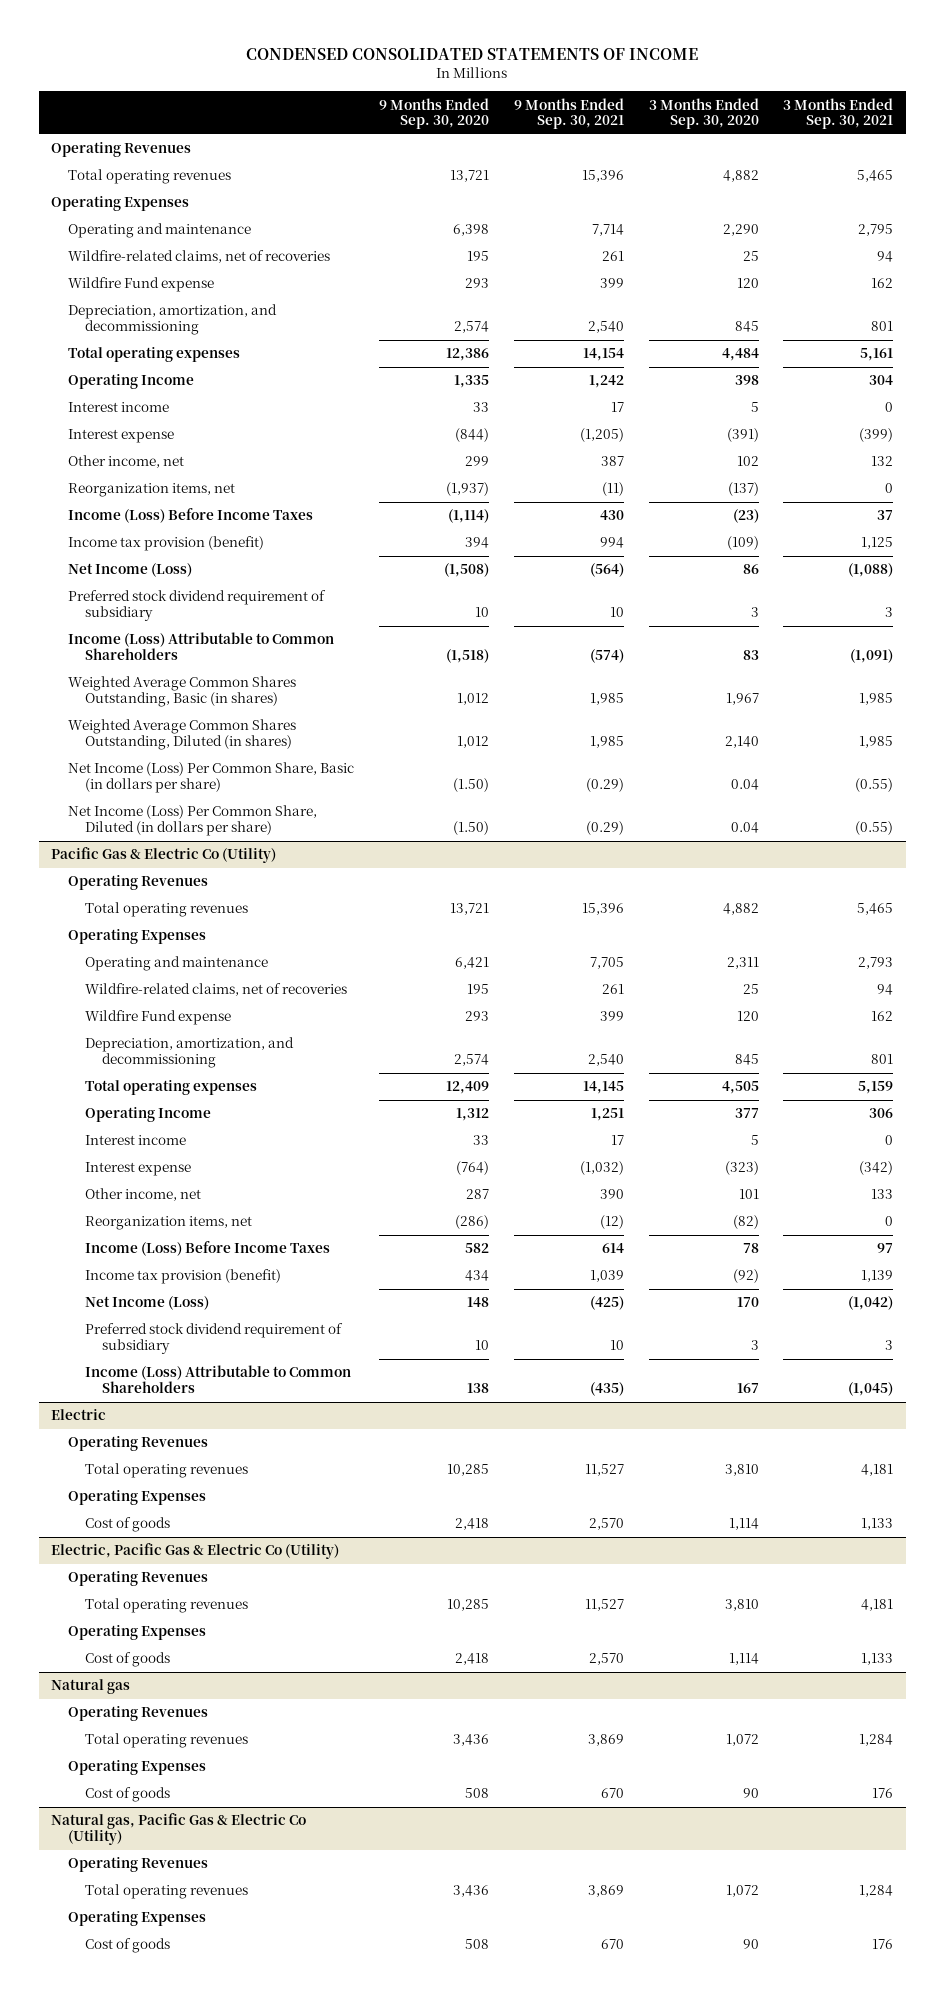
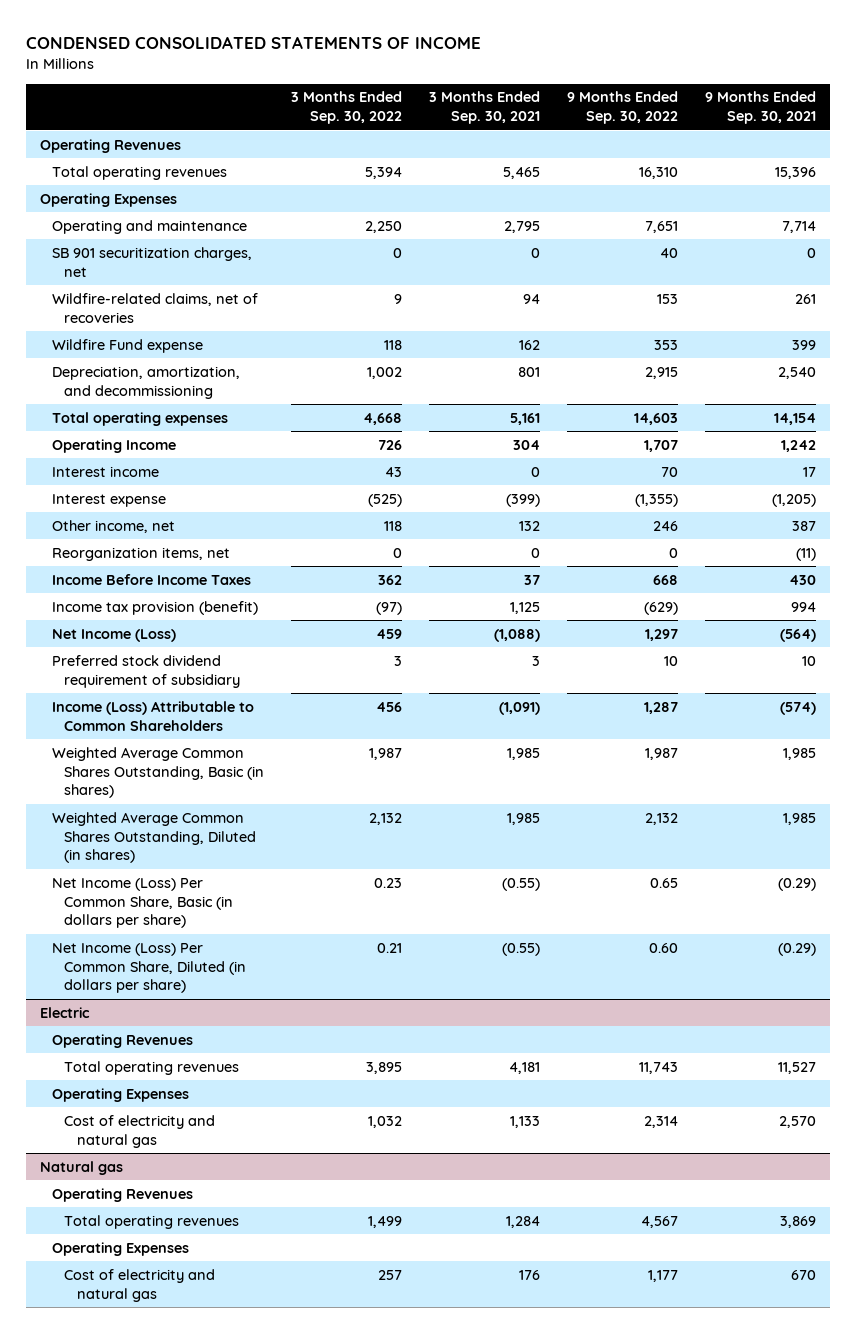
- | 9 Months Ended Sep. 30, 2020 | 9 Months Ended Sep. 30, 2021 | 3 Months Ended Sep. 30, 2020 | 3 Months Ended Sep. 30, 2021
+ | 3 Months Ended Sep. 30, 2022 | 3 Months Ended Sep. 30, 2021 | 9 Months Ended Sep. 30, 2022 | 9 Months Ended Sep. 30, 2021
+ SB 901 securitization charges, net | 0 | 0 | 40 | 0
- Income (Loss) Before Income Taxes | (1,114) | 430 | (23) | 37
+ Income Before Income Taxes | 362 | 37 | 668 | 430
- Pacific Gas & Electric Co (Utility)
- Operating Revenues
- Total operating revenues | 13,721 | 15,396 | 4,882 | 5,465
- Operating Expenses
- Operating and maintenance | 6,421 | 7,705 | 2,311 | 2,793
- Wildfire-related claims, net of recoveries | 195 | 261 | 25 | 94
- Wildfire Fund expense | 293 | 399 | 120 | 162
- Depreciation, amortization, and decommissioning | 2,574 | 2,540 | 845 | 801
- Total operating expenses | 12,409 | 14,145 | 4,505 | 5,159
- Operating Income | 1,312 | 1,251 | 377 | 306
- Interest income | 33 | 17 | 5 | 0
- Interest expense | (764) | (1,032) | (323) | (342)
- Other income, net | 287 | 390 | 101 | 133
- Reorganization items, net | (286) | (12) | (82) | 0
- Income (Loss) Before Income Taxes | 582 | 614 | 78 | 97
- Income tax provision (benefit) | 434 | 1,039 | (92) | 1,139
- Net Income (Loss) | 148 | (425) | 170 | (1,042)
- Preferred stock dividend requirement of subsidiary | 10 | 10 | 3 | 3
- Income (Loss) Attributable to Common Shareholders | 138 | (435) | 167 | (1,045)
@ Electric
- Cost of goods | 2,418 | 2,570 | 1,114 | 1,133
- Electric, Pacific Gas & Electric Co (Utility)
- Operating Revenues
- Total operating revenues | 10,285 | 11,527 | 3,810 | 4,181
- Operating Expenses
- Cost of goods | 2,418 | 2,570 | 1,114 | 1,133
@ Electric
+ Cost of electricity and natural gas | 1,032 | 1,133 | 2,314 | 2,570
@ Natural gas
- Cost of goods | 508 | 670 | 90 | 176
- Natural gas, Pacific Gas & Electric Co (Utility)
- Operating Revenues
- Total operating revenues | 3,436 | 3,869 | 1,072 | 1,284
- Operating Expenses
- Cost of goods | 508 | 670 | 90 | 176
@ Natural gas
+ Cost of electricity and natural gas | 257 | 176 | 1,177 | 670

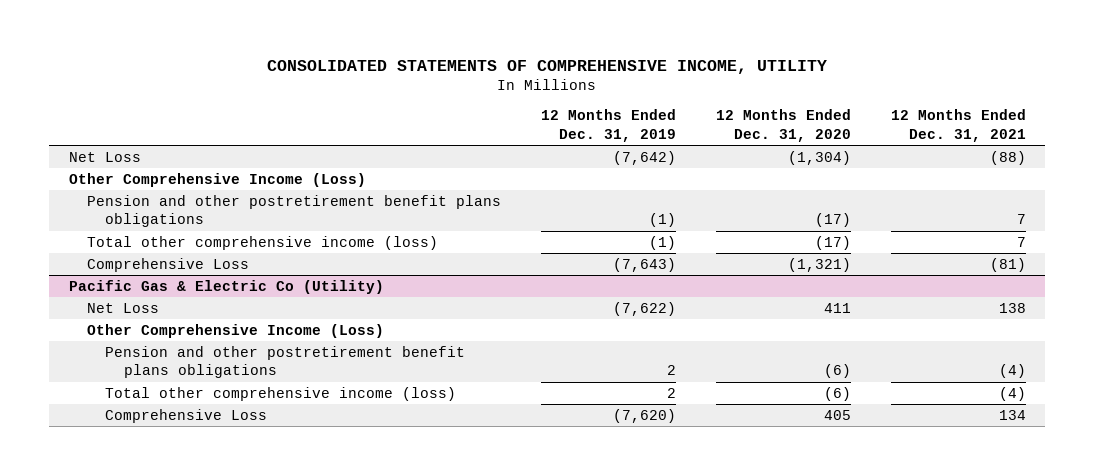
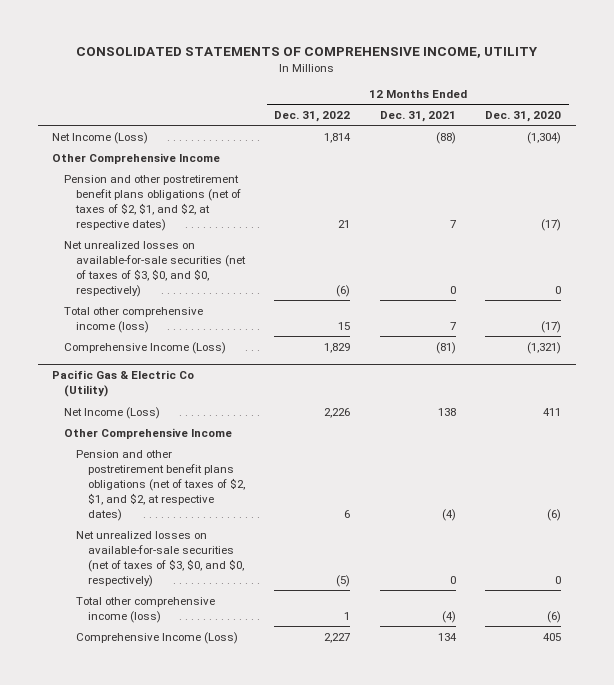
- | 12 Months Ended Dec. 31, 2019 | 12 Months Ended Dec. 31, 2020 | 12 Months Ended Dec. 31, 2021
+ | 12 Months Ended Dec. 31, 2022 | 12 Months Ended Dec. 31, 2021 | 12 Months Ended Dec. 31, 2020
- Net Loss | (7,642) | (1,304) | (88)
- Other Comprehensive Income (Loss)
- Pension and other postretirement benefit plans obligations | (1) | (17) | 7
+ Net Income (Loss) | 1,814 | (88) | (1,304)
+ Other Comprehensive Income
+ Pension and other postretirement benefit plans obligations (net of taxes of $2, $1, and $2, at respective dates) | 21 | 7 | (17)
+ Net unrealized losses on available-for-sale securities (net of taxes of $3, $0, and $0, respectively) | (6) | 0 | 0
- Comprehensive Loss | (7,643) | (1,321) | (81)
+ Comprehensive Income (Loss) | 1,829 | (81) | (1,321)
@ Pacific Gas & Electric Co (Utility)
- Net Loss | (7,622) | 411 | 138
- Other Comprehensive Income (Loss)
- Pension and other postretirement benefit plans obligations | 2 | (6) | (4)
+ Net Income (Loss) | 2,226 | 138 | 411
+ Other Comprehensive Income
+ Pension and other postretirement benefit plans obligations (net of taxes of $2, $1, and $2, at respective dates) | 6 | (4) | (6)
+ Net unrealized losses on available-for-sale securities (net of taxes of $3, $0, and $0, respectively) | (5) | 0 | 0
- Comprehensive Loss | (7,620) | 405 | 134
+ Comprehensive Income (Loss) | 2,227 | 134 | 405

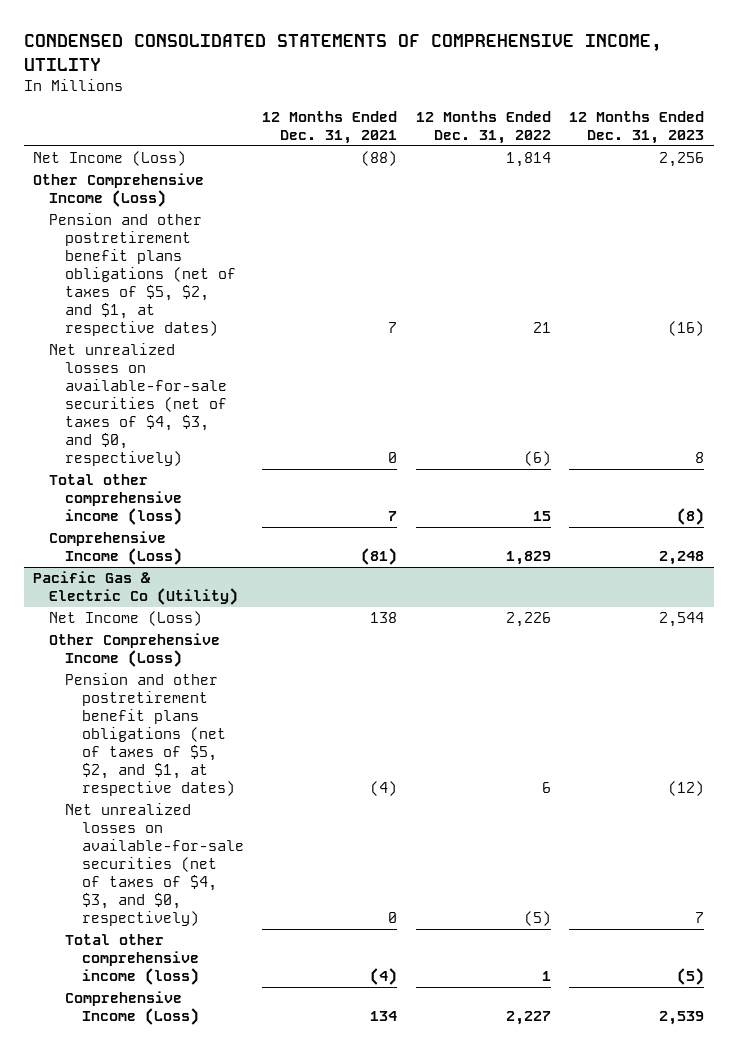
- CONSOLIDATED STATEMENTS OF COMPREHENSIVE INCOME, UTILITY
+ CONDENSED CONSOLIDATED STATEMENTS OF COMPREHENSIVE INCOME, UTILITY
- | 12 Months Ended Dec. 31, 2022 | 12 Months Ended Dec. 31, 2021 | 12 Months Ended Dec. 31, 2020
+ | 12 Months Ended Dec. 31, 2021 | 12 Months Ended Dec. 31, 2022 | 12 Months Ended Dec. 31, 2023
- Other Comprehensive Income
- Pension and other postretirement benefit plans obligations (net of taxes of $2, $1, and $2, at respective dates) | 21 | 7 | (17)
- Net unrealized losses on available-for-sale securities (net of taxes of $3, $0, and $0, respectively) | (6) | 0 | 0
+ Other Comprehensive Income (Loss)
+ Pension and other postretirement benefit plans obligations (net of taxes of $5, $2, and $1, at respective dates) | 7 | 21 | (16)
+ Net unrealized losses on available-for-sale securities (net of taxes of $4, $3, and $0, respectively) | 0 | (6) | 8
@ Pacific Gas & Electric Co (Utility)
- Other Comprehensive Income
- Pension and other postretirement benefit plans obligations (net of taxes of $2, $1, and $2, at respective dates) | 6 | (4) | (6)
- Net unrealized losses on available-for-sale securities (net of taxes of $3, $0, and $0, respectively) | (5) | 0 | 0
+ Other Comprehensive Income (Loss)
+ Pension and other postretirement benefit plans obligations (net of taxes of $5, $2, and $1, at respective dates) | (4) | 6 | (12)
+ Net unrealized losses on available-for-sale securities (net of taxes of $4, $3, and $0, respectively) | 0 | (5) | 7

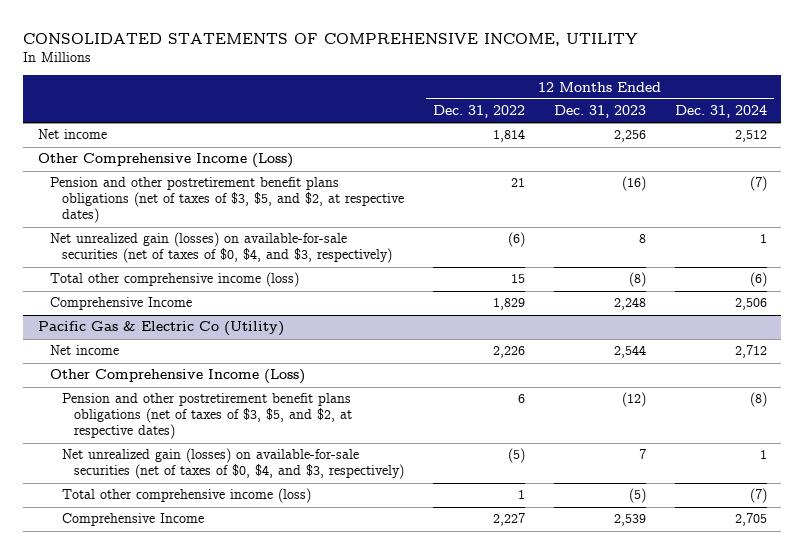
- CONDENSED CONSOLIDATED STATEMENTS OF COMPREHENSIVE INCOME, UTILITY
+ CONSOLIDATED STATEMENTS OF COMPREHENSIVE INCOME, UTILITY
- | 12 Months Ended Dec. 31, 2021 | 12 Months Ended Dec. 31, 2022 | 12 Months Ended Dec. 31, 2023
+ | 12 Months Ended Dec. 31, 2022 | 12 Months Ended Dec. 31, 2023 | 12 Months Ended Dec. 31, 2024
- Net Income (Loss) | (88) | 1,814 | 2,256
+ Net income | 1,814 | 2,256 | 2,512
- Pension and other postretirement benefit plans obligations (net of taxes of $5, $2, and $1, at respective dates) | 7 | 21 | (16)
- Net unrealized losses on available-for-sale securities (net of taxes of $4, $3, and $0, respectively) | 0 | (6) | 8
+ Pension and other postretirement benefit plans obligations (net of taxes of $3, $5, and $2, at respective dates) | 21 | (16) | (7)
+ Net unrealized gain (losses) on available-for-sale securities (net of taxes of $0, $4, and $3, respectively) | (6) | 8 | 1
- Comprehensive Income (Loss) | (81) | 1,829 | 2,248
+ Comprehensive Income | 1,829 | 2,248 | 2,506
@ Pacific Gas & Electric Co (Utility)
- Net Income (Loss) | 138 | 2,226 | 2,544
+ Net income | 2,226 | 2,544 | 2,712
- Pension and other postretirement benefit plans obligations (net of taxes of $5, $2, and $1, at respective dates) | (4) | 6 | (12)
- Net unrealized losses on available-for-sale securities (net of taxes of $4, $3, and $0, respectively) | 0 | (5) | 7
+ Pension and other postretirement benefit plans obligations (net of taxes of $3, $5, and $2, at respective dates) | 6 | (12) | (8)
+ Net unrealized gain (losses) on available-for-sale securities (net of taxes of $0, $4, and $3, respectively) | (5) | 7 | 1
- Comprehensive Income (Loss) | 134 | 2,227 | 2,539
+ Comprehensive Income | 2,227 | 2,539 | 2,705

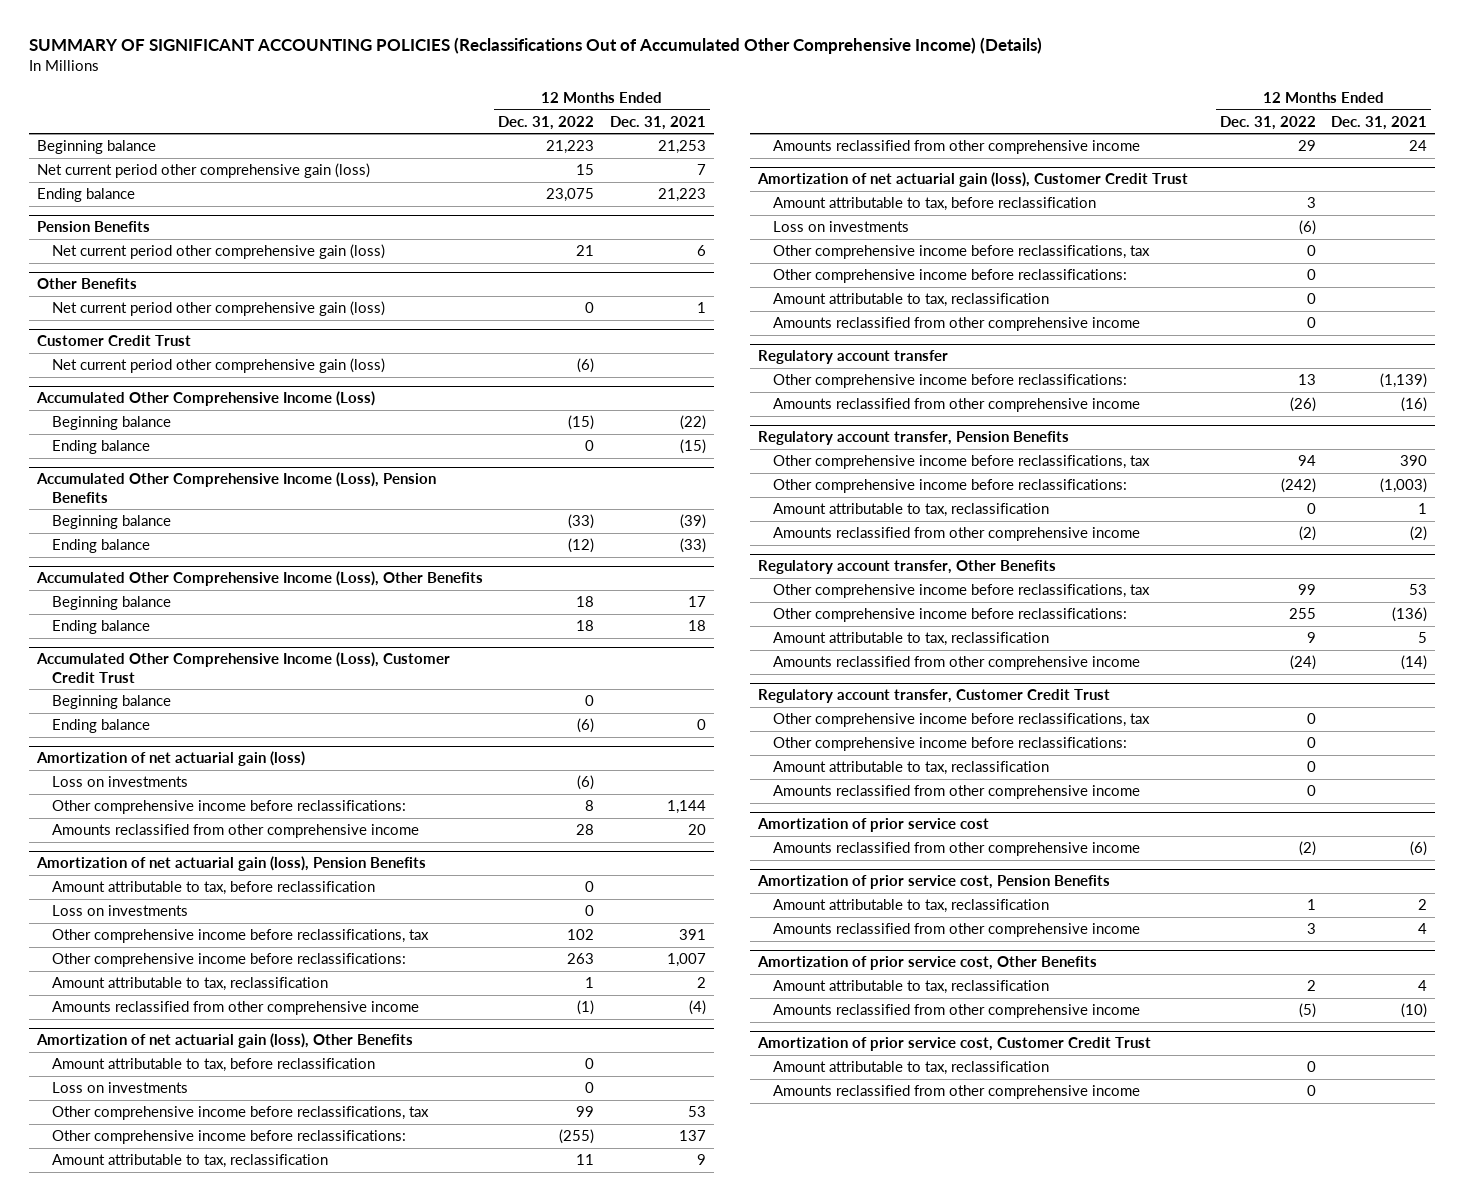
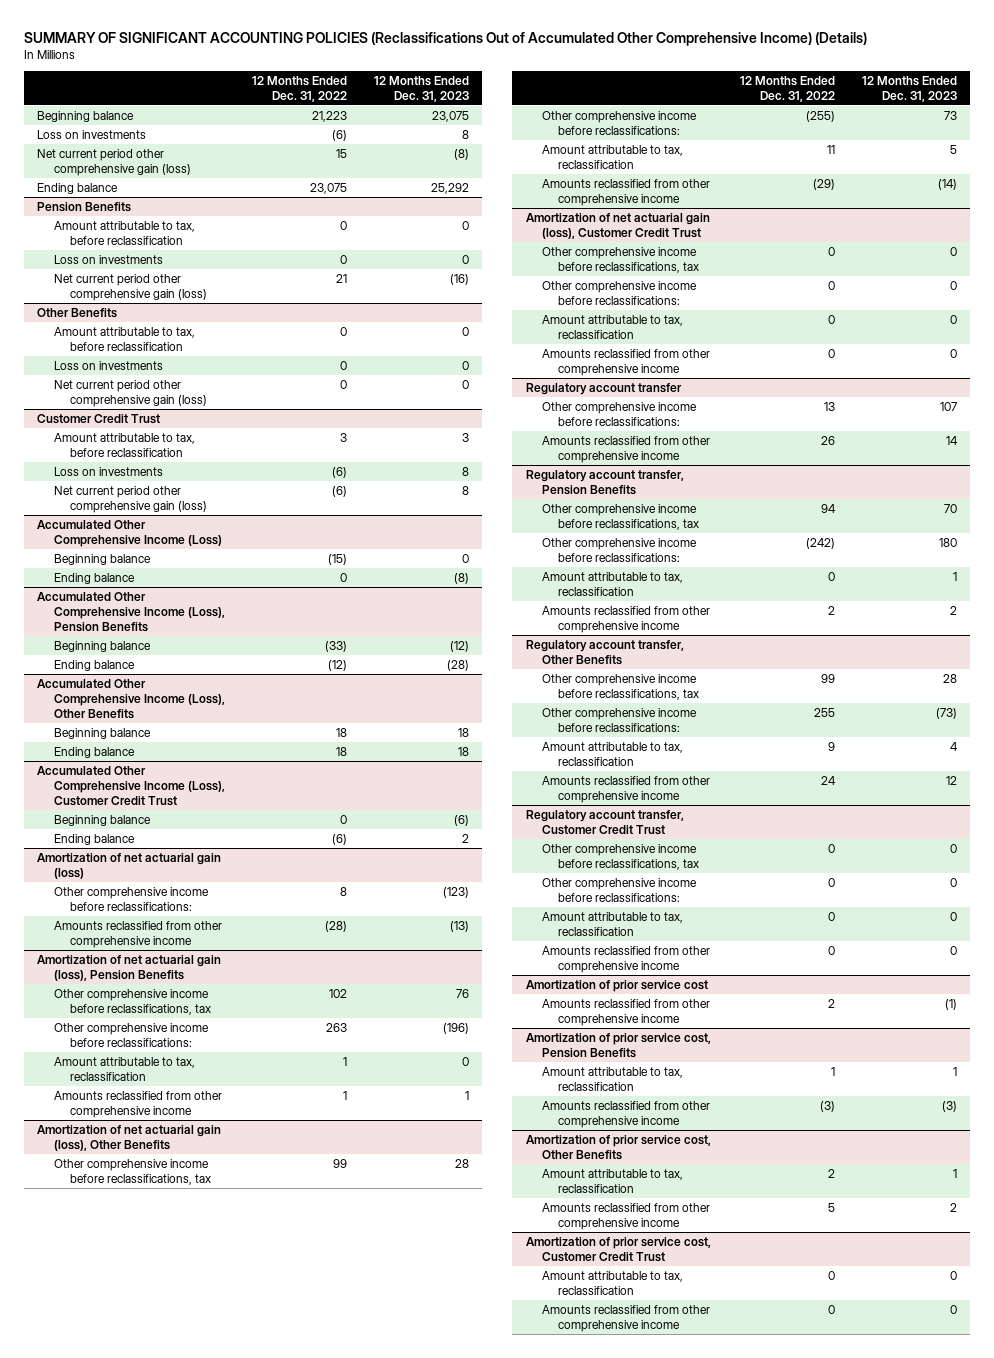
- | 12 Months Ended Dec. 31, 2022 | 12 Months Ended Dec. 31, 2021
+ | 12 Months Ended Dec. 31, 2022 | 12 Months Ended Dec. 31, 2023
+ Loss on investments | (6) | 8
@ Pension Benefits
+ Amount attributable to tax, before reclassification | 0 | 0
+ Loss on investments | 0 | 0
@ Other Benefits
+ Amount attributable to tax, before reclassification | 0 | 0
+ Loss on investments | 0 | 0
@ Customer Credit Trust
+ Amount attributable to tax, before reclassification | 3 | 3
+ Loss on investments | (6) | 8
@ Amortization of net actuarial gain (loss)
- Loss on investments | (6) |
- Amounts reclassified from other comprehensive income | 28 | 20
+ Amounts reclassified from other comprehensive income | (28) | (13)
@ Amortization of net actuarial gain (loss), Pension Benefits
- Amount attributable to tax, before reclassification | 0 |
- Loss on investments | 0 |
- Amounts reclassified from other comprehensive income | (1) | (4)
+ Amounts reclassified from other comprehensive income | 1 | 1
@ Amortization of net actuarial gain (loss), Other Benefits
- Amount attributable to tax, before reclassification | 0 |
- Loss on investments | 0 |
- Amounts reclassified from other comprehensive income | 29 | 24
+ Amounts reclassified from other comprehensive income | (29) | (14)
@ Amortization of net actuarial gain (loss), Customer Credit Trust
- Amount attributable to tax, before reclassification | 3 |
- Loss on investments | (6) |
@ Regulatory account transfer
- Amounts reclassified from other comprehensive income | (26) | (16)
+ Amounts reclassified from other comprehensive income | 26 | 14
@ Regulatory account transfer, Pension Benefits
- Amounts reclassified from other comprehensive income | (2) | (2)
+ Amounts reclassified from other comprehensive income | 2 | 2
@ Regulatory account transfer, Other Benefits
- Amounts reclassified from other comprehensive income | (24) | (14)
+ Amounts reclassified from other comprehensive income | 24 | 12
@ Amortization of prior service cost
- Amounts reclassified from other comprehensive income | (2) | (6)
+ Amounts reclassified from other comprehensive income | 2 | (1)
@ Amortization of prior service cost, Pension Benefits
- Amounts reclassified from other comprehensive income | 3 | 4
+ Amounts reclassified from other comprehensive income | (3) | (3)
@ Amortization of prior service cost, Other Benefits
- Amounts reclassified from other comprehensive income | (5) | (10)
+ Amounts reclassified from other comprehensive income | 5 | 2

